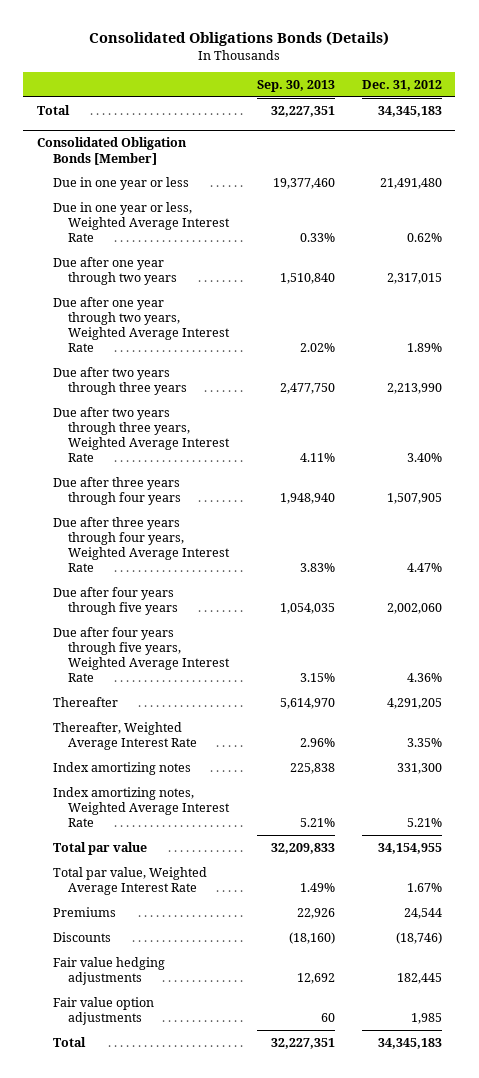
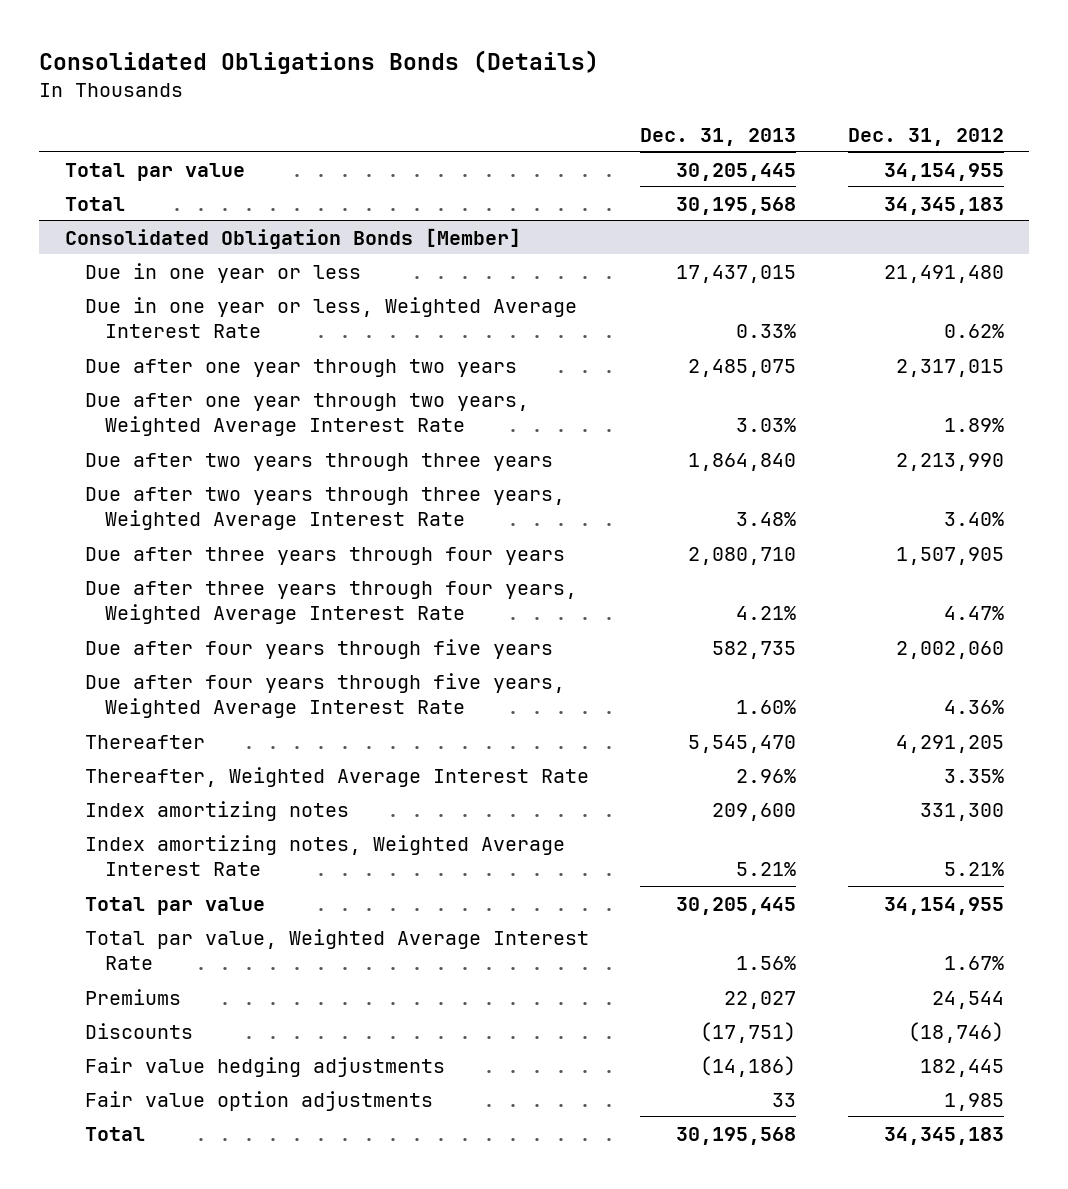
- | Sep. 30, 2013 | Dec. 31, 2012
+ | Dec. 31, 2013 | Dec. 31, 2012
+ Total par value | 30,205,445 | 34,154,955

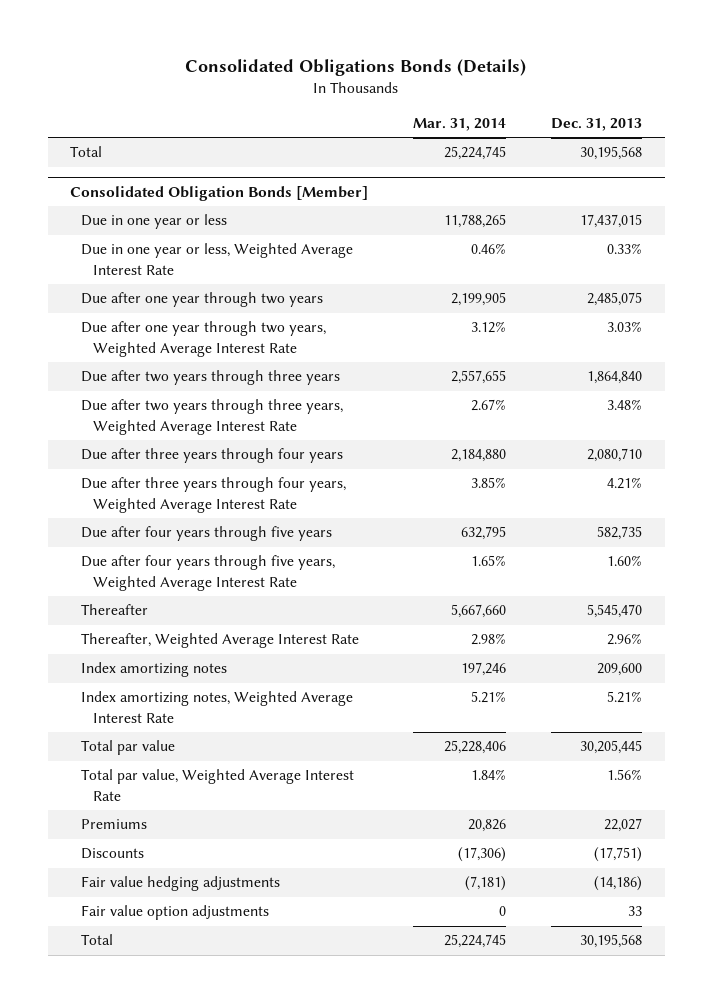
- | Dec. 31, 2013 | Dec. 31, 2012
+ | Mar. 31, 2014 | Dec. 31, 2013
- Total par value | 30,205,445 | 34,154,955

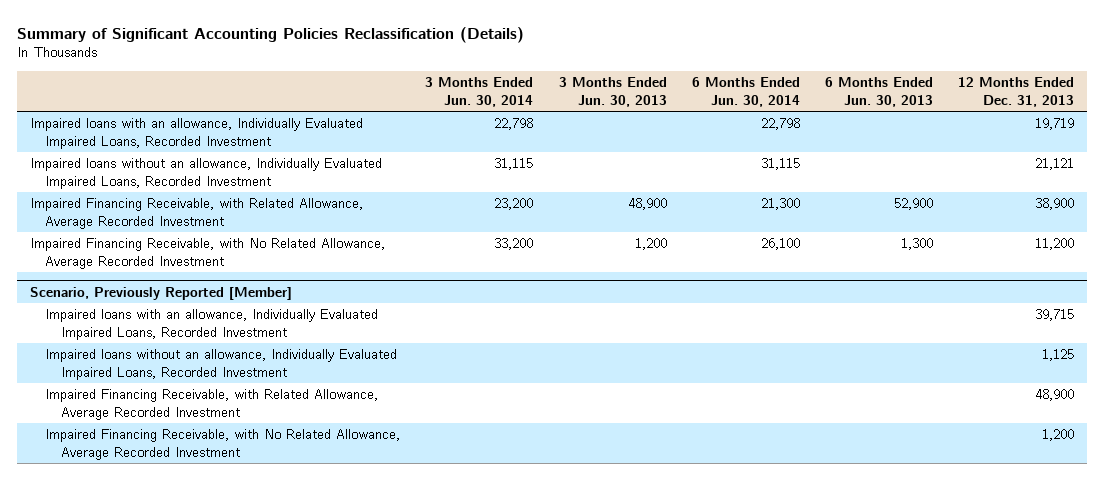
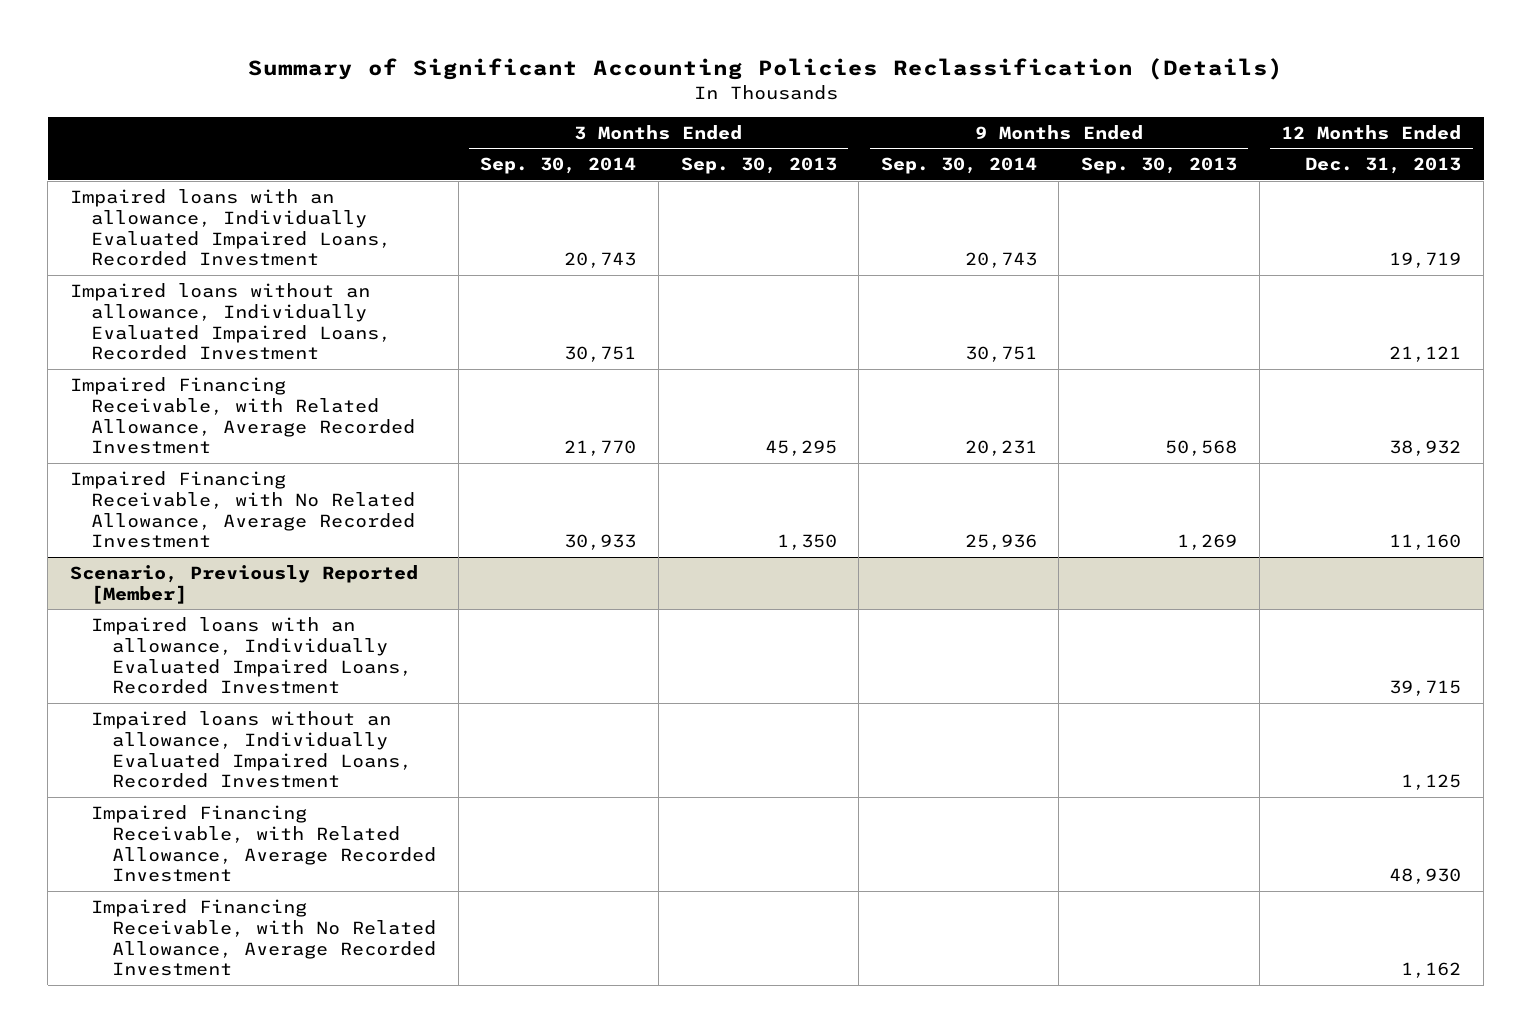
- | 3 Months Ended Jun. 30, 2014 | 3 Months Ended Jun. 30, 2013 | 6 Months Ended Jun. 30, 2014 | 6 Months Ended Jun. 30, 2013 | 12 Months Ended Dec. 31, 2013
+ | 3 Months Ended Sep. 30, 2014 | 3 Months Ended Sep. 30, 2013 | 9 Months Ended Sep. 30, 2014 | 9 Months Ended Sep. 30, 2013 | 12 Months Ended Dec. 31, 2013
- Impaired Financing Receivable, with Related Allowance, Average Recorded Investment | 23,200 | 48,900 | 21,300 | 52,900 | 38,900
- Impaired Financing Receivable, with No Related Allowance, Average Recorded Investment | 33,200 | 1,200 | 26,100 | 1,300 | 11,200
+ Impaired Financing Receivable, with Related Allowance, Average Recorded Investment | 21,770 | 45,295 | 20,231 | 50,568 | 38,932
+ Impaired Financing Receivable, with No Related Allowance, Average Recorded Investment | 30,933 | 1,350 | 25,936 | 1,269 | 11,160
@ Scenario, Previously Reported [Member]
- Impaired Financing Receivable, with Related Allowance, Average Recorded Investment | | | | | 48,900
- Impaired Financing Receivable, with No Related Allowance, Average Recorded Investment | | | | | 1,200
+ Impaired Financing Receivable, with Related Allowance, Average Recorded Investment | | | | | 48,930
+ Impaired Financing Receivable, with No Related Allowance, Average Recorded Investment | | | | | 1,162

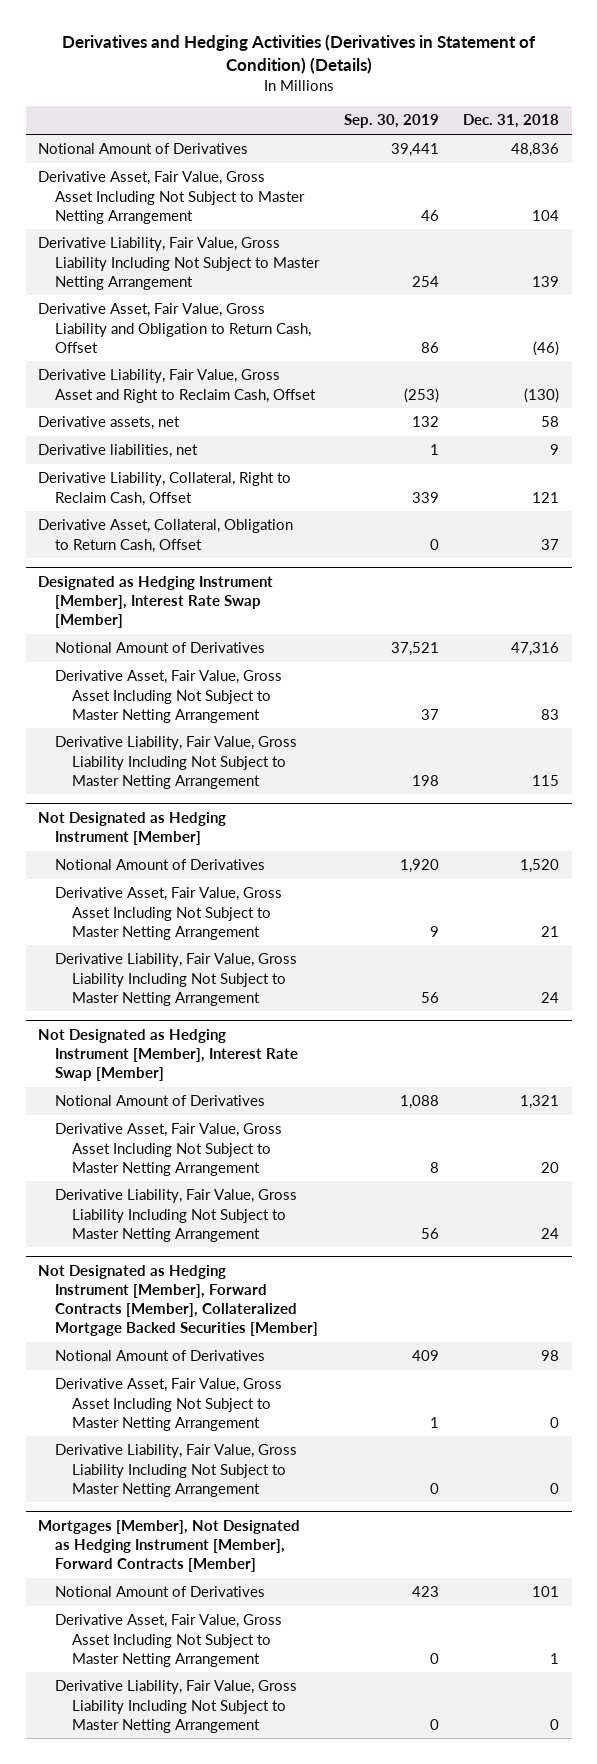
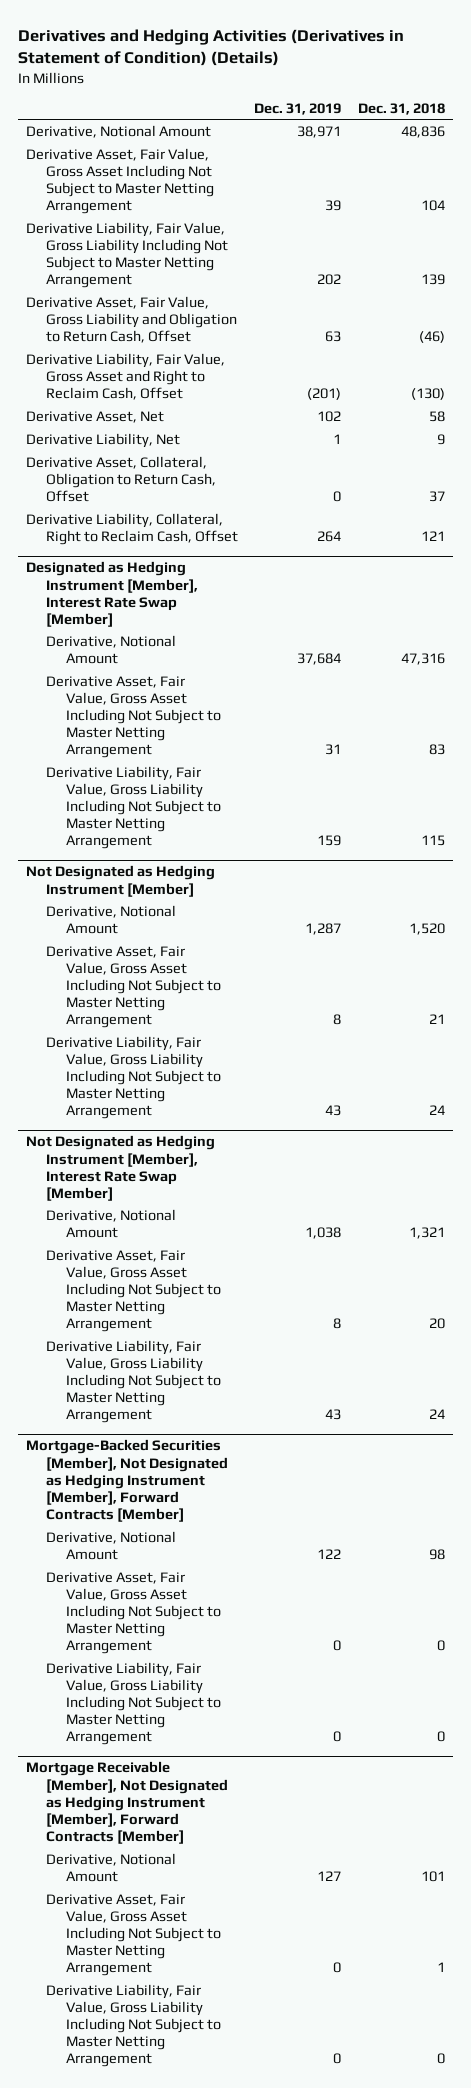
- | Sep. 30, 2019 | Dec. 31, 2018
+ | Dec. 31, 2019 | Dec. 31, 2018
- Notional Amount of Derivatives | 39,441 | 48,836
+ Derivative, Notional Amount | 38,971 | 48,836
- Derivative assets, net | 132 | 58
- Derivative liabilities, net | 1 | 9
+ Derivative Asset, Net | 102 | 58
+ Derivative Liability, Net | 1 | 9
moved down: Derivative Liability, Collateral, Right to Reclaim Cash, Offset | 264 | 121
@ Designated as Hedging Instrument [Member], Interest Rate Swap [Member]
- Notional Amount of Derivatives | 37,521 | 47,316
+ Derivative, Notional Amount | 37,684 | 47,316
@ Not Designated as Hedging Instrument [Member]
- Notional Amount of Derivatives | 1,920 | 1,520
+ Derivative, Notional Amount | 1,287 | 1,520
@ Not Designated as Hedging Instrument [Member], Interest Rate Swap [Member]
- Notional Amount of Derivatives | 1,088 | 1,321
+ Derivative, Notional Amount | 1,038 | 1,321
- Not Designated as Hedging Instrument [Member], Forward Contracts [Member], Collateralized Mortgage Backed Securities [Member]
- Notional Amount of Derivatives | 409 | 98
+ Mortgage-Backed Securities [Member], Not Designated as Hedging Instrument [Member], Forward Contracts [Member]
+ Derivative, Notional Amount | 122 | 98
- Mortgages [Member], Not Designated as Hedging Instrument [Member], Forward Contracts [Member]
- Notional Amount of Derivatives | 423 | 101
+ Mortgage Receivable [Member], Not Designated as Hedging Instrument [Member], Forward Contracts [Member]
+ Derivative, Notional Amount | 127 | 101

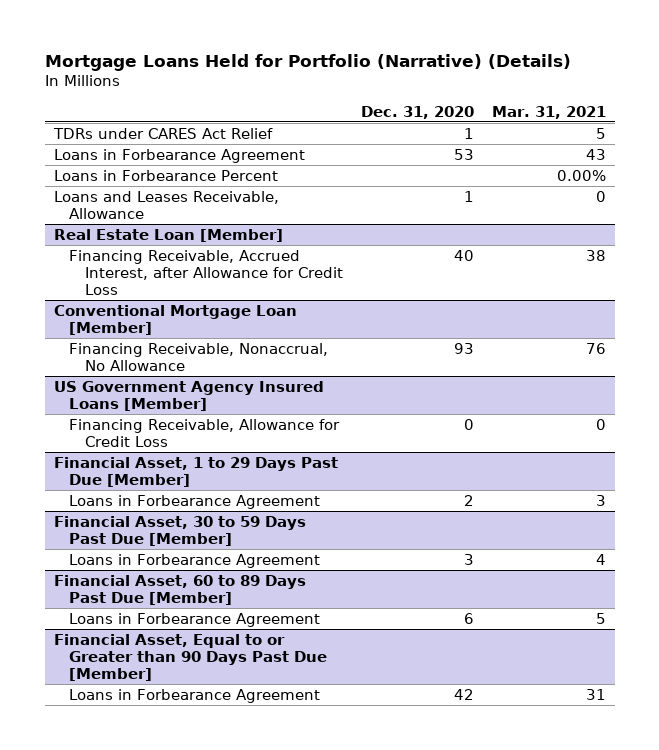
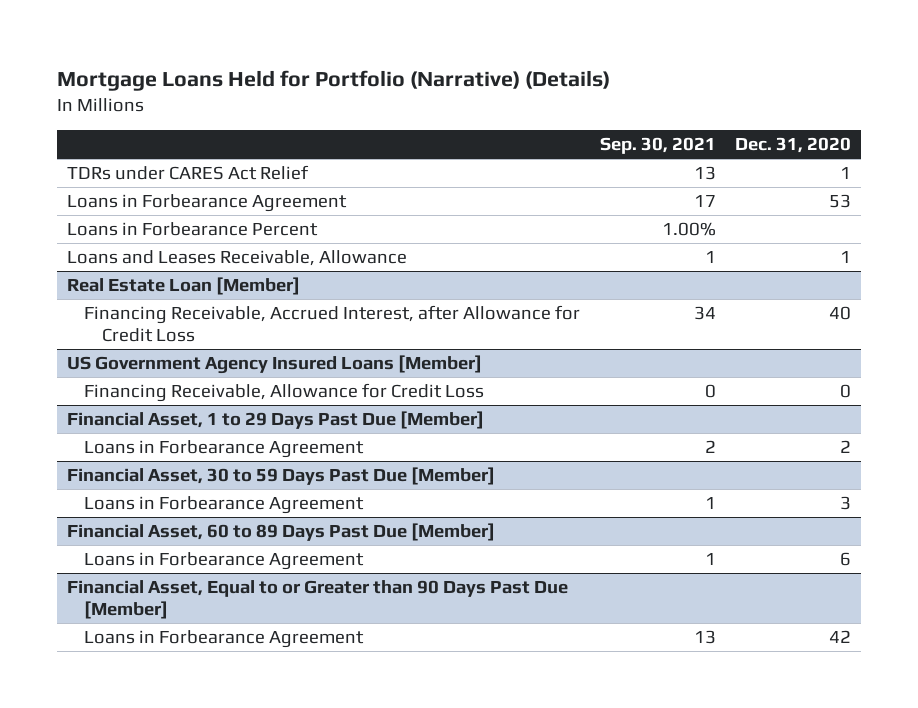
- | Dec. 31, 2020 | Mar. 31, 2021
+ | Sep. 30, 2021 | Dec. 31, 2020
- Conventional Mortgage Loan [Member]
- Financing Receivable, Nonaccrual, No Allowance | 93 | 76

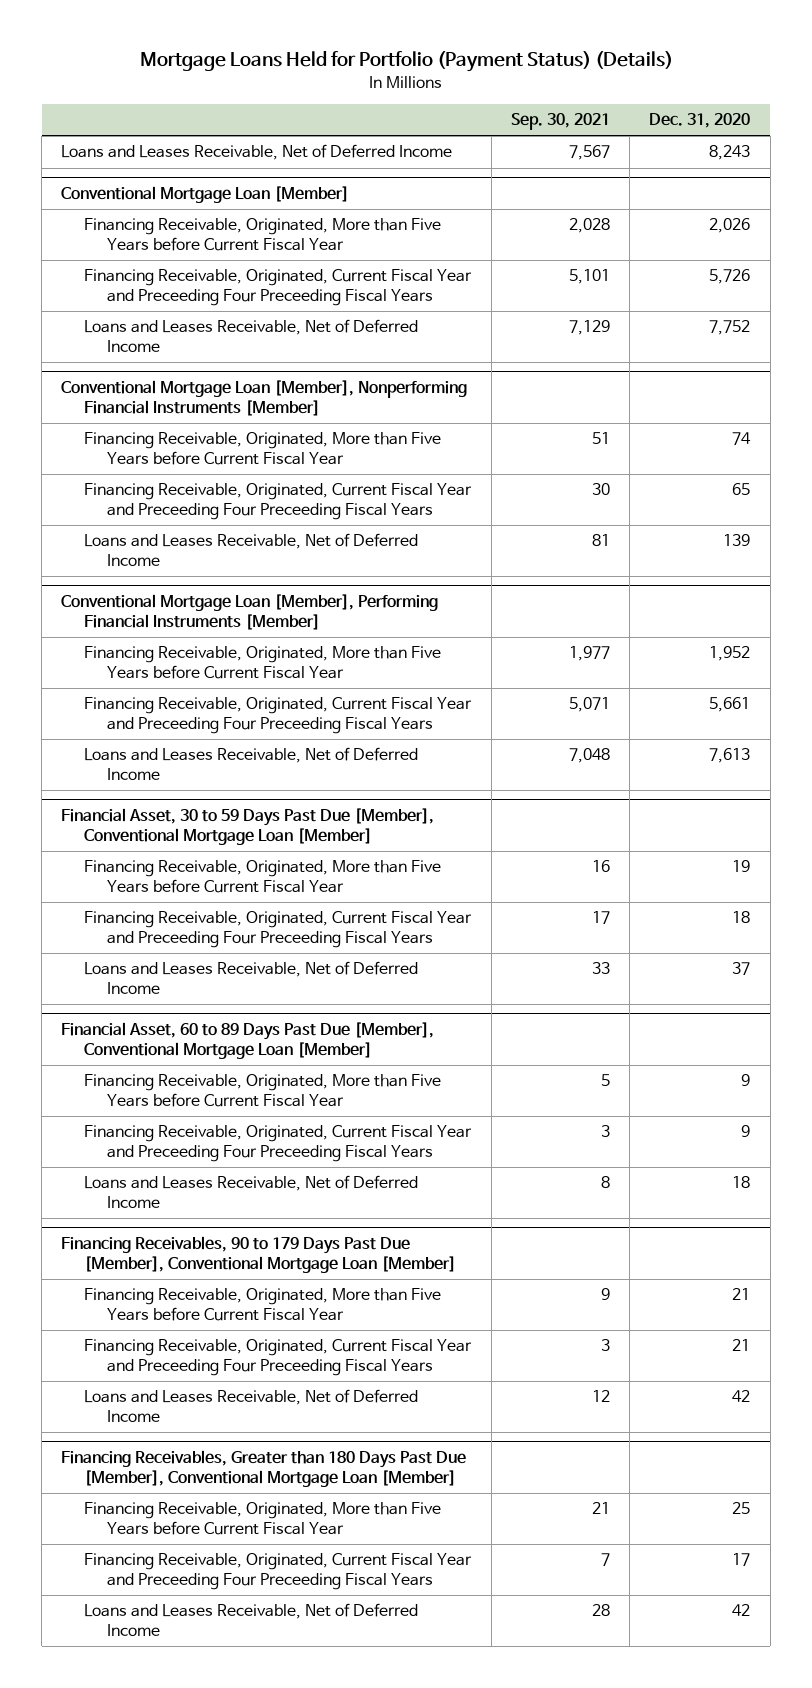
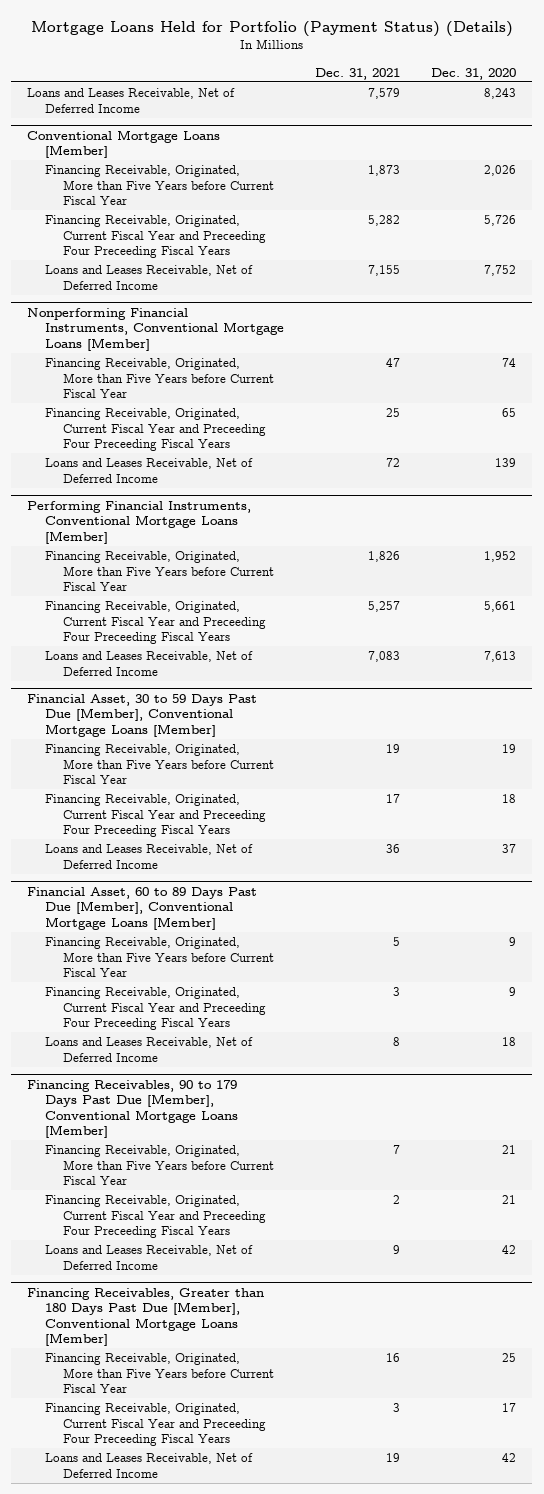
- | Sep. 30, 2021 | Dec. 31, 2020
+ | Dec. 31, 2021 | Dec. 31, 2020
- Conventional Mortgage Loan [Member]
+ Conventional Mortgage Loans [Member]
- Conventional Mortgage Loan [Member], Nonperforming Financial Instruments [Member]
+ Nonperforming Financial Instruments, Conventional Mortgage Loans [Member]
- Conventional Mortgage Loan [Member], Performing Financial Instruments [Member]
+ Performing Financial Instruments, Conventional Mortgage Loans [Member]
- Financial Asset, 30 to 59 Days Past Due [Member], Conventional Mortgage Loan [Member]
+ Financial Asset, 30 to 59 Days Past Due [Member], Conventional Mortgage Loans [Member]
- Financial Asset, 60 to 89 Days Past Due [Member], Conventional Mortgage Loan [Member]
+ Financial Asset, 60 to 89 Days Past Due [Member], Conventional Mortgage Loans [Member]
- Financing Receivables, 90 to 179 Days Past Due [Member], Conventional Mortgage Loan [Member]
+ Financing Receivables, 90 to 179 Days Past Due [Member], Conventional Mortgage Loans [Member]
- Financing Receivables, Greater than 180 Days Past Due [Member], Conventional Mortgage Loan [Member]
+ Financing Receivables, Greater than 180 Days Past Due [Member], Conventional Mortgage Loans [Member]

